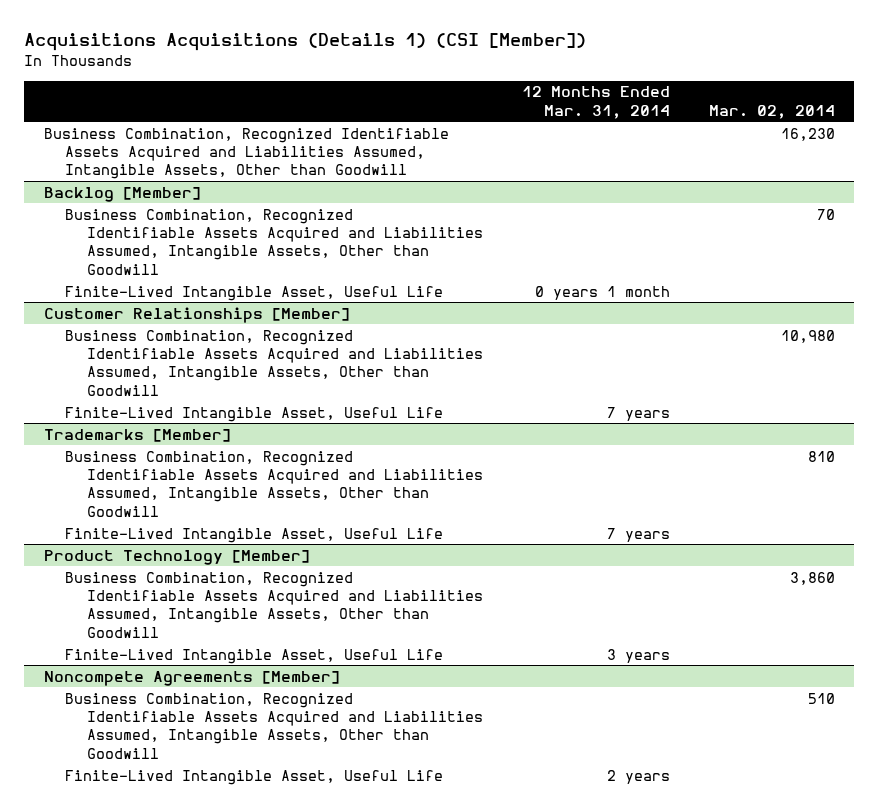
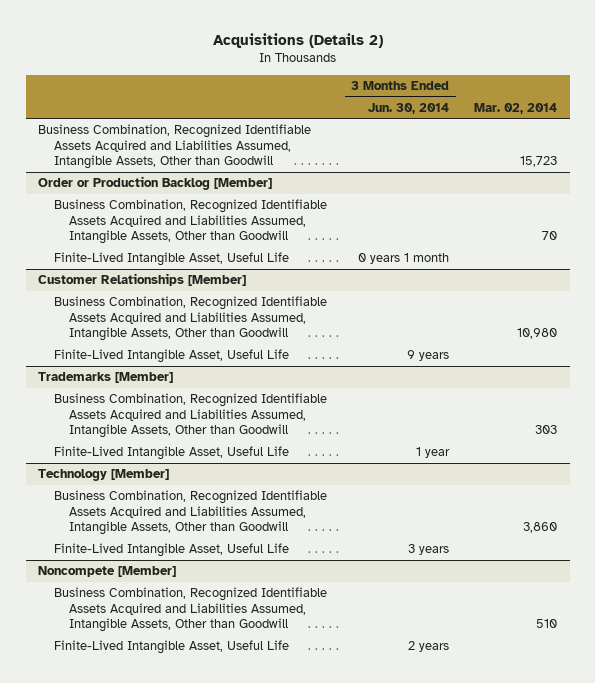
- Acquisitions Acquisitions (Details 1) (CSI [Member])
+ Acquisitions (Details 2)
- | 12 Months Ended Mar. 31, 2014 | Mar. 02, 2014
+ | 3 Months Ended Jun. 30, 2014 | Mar. 02, 2014
- Business Combination, Recognized Identifiable Assets Acquired and Liabilities Assumed, Intangible Assets, Other than Goodwill | | 16,230
- Backlog [Member]
+ Business Combination, Recognized Identifiable Assets Acquired and Liabilities Assumed, Intangible Assets, Other than Goodwill | | 15,723
+ Order or Production Backlog [Member]
@ Trademarks [Member]
- Business Combination, Recognized Identifiable Assets Acquired and Liabilities Assumed, Intangible Assets, Other than Goodwill | | 810
+ Business Combination, Recognized Identifiable Assets Acquired and Liabilities Assumed, Intangible Assets, Other than Goodwill | | 303
- Product Technology [Member]
+ Technology [Member]
- Noncompete Agreements [Member]
+ Noncompete [Member]

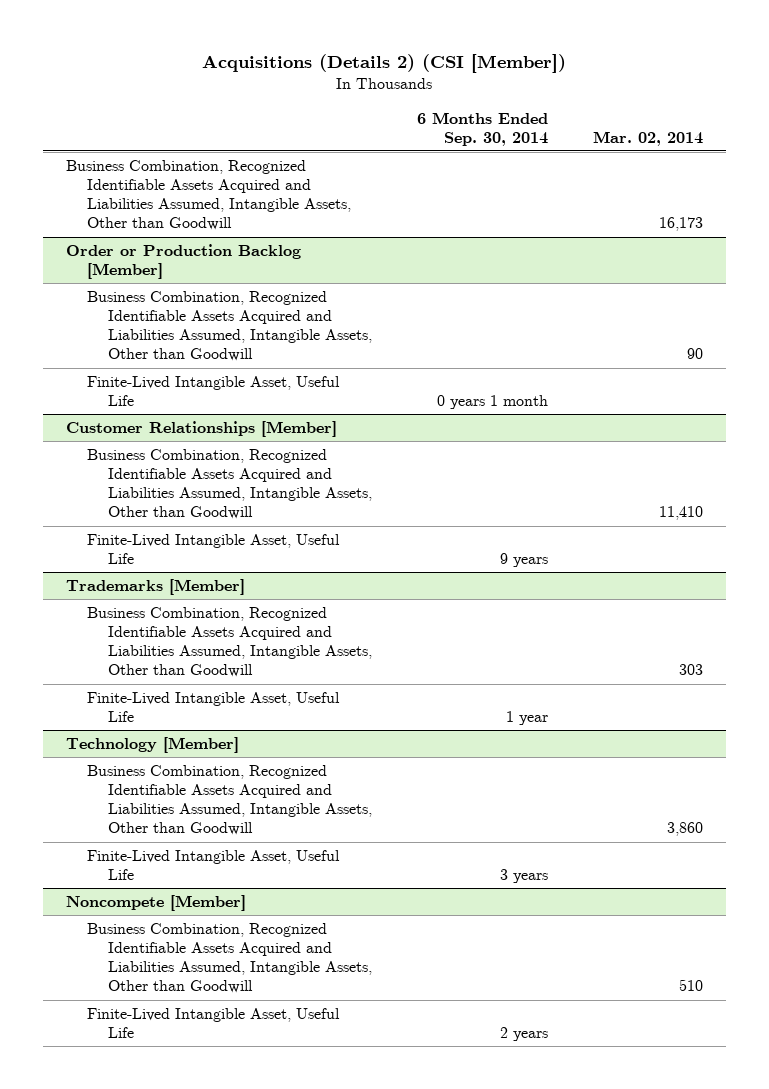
- Acquisitions (Details 2)
+ Acquisitions (Details 2) (CSI [Member])
- | 3 Months Ended Jun. 30, 2014 | Mar. 02, 2014
+ | 6 Months Ended Sep. 30, 2014 | Mar. 02, 2014
- Business Combination, Recognized Identifiable Assets Acquired and Liabilities Assumed, Intangible Assets, Other than Goodwill | | 15,723
+ Business Combination, Recognized Identifiable Assets Acquired and Liabilities Assumed, Intangible Assets, Other than Goodwill | | 16,173
@ Order or Production Backlog [Member]
- Business Combination, Recognized Identifiable Assets Acquired and Liabilities Assumed, Intangible Assets, Other than Goodwill | | 70
+ Business Combination, Recognized Identifiable Assets Acquired and Liabilities Assumed, Intangible Assets, Other than Goodwill | | 90
@ Customer Relationships [Member]
- Business Combination, Recognized Identifiable Assets Acquired and Liabilities Assumed, Intangible Assets, Other than Goodwill | | 10,980
+ Business Combination, Recognized Identifiable Assets Acquired and Liabilities Assumed, Intangible Assets, Other than Goodwill | | 11,410

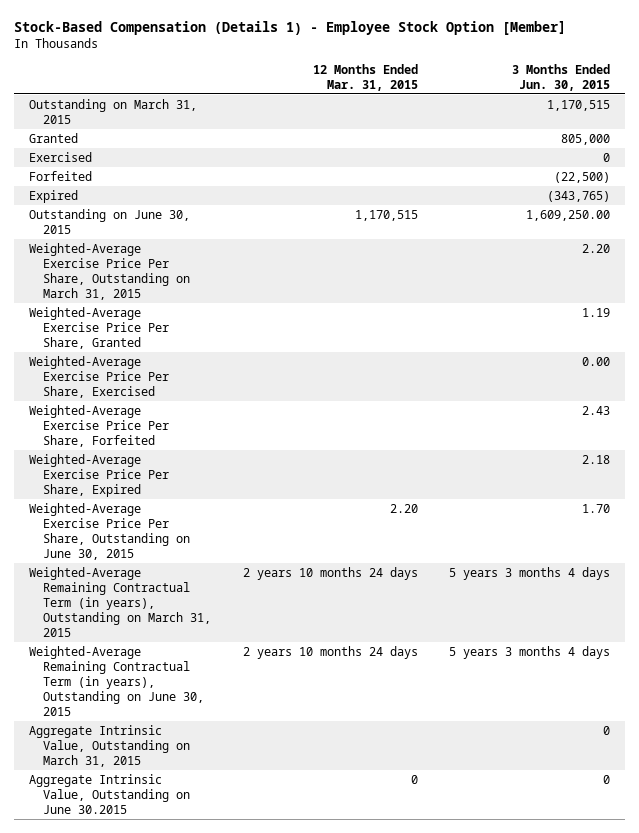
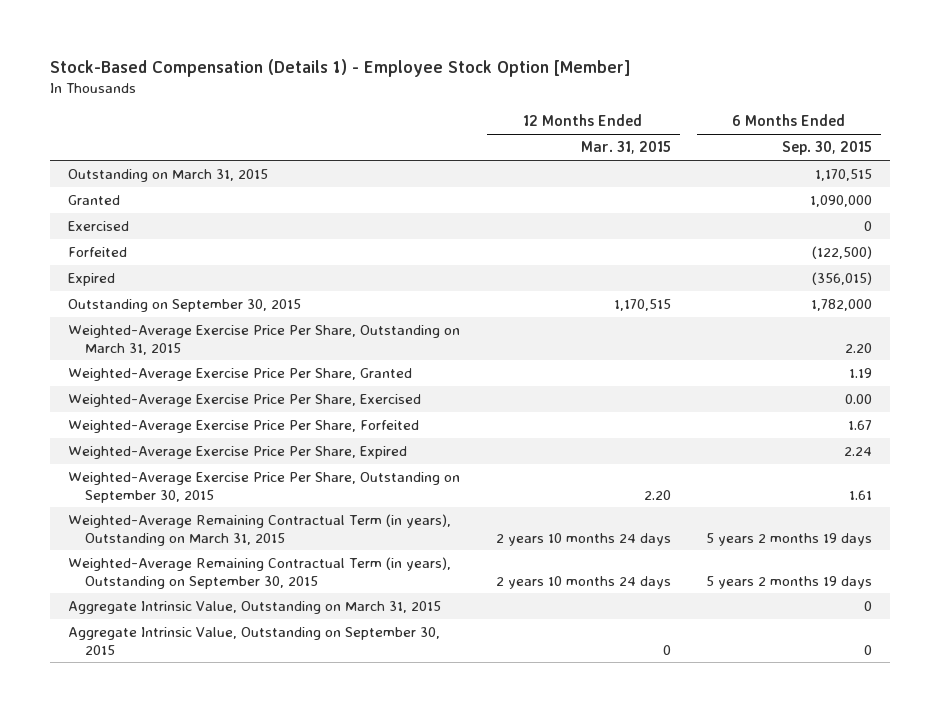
- | 12 Months Ended Mar. 31, 2015 | 3 Months Ended Jun. 30, 2015
+ | 12 Months Ended Mar. 31, 2015 | 6 Months Ended Sep. 30, 2015
- Outstanding on June 30, 2015 | 1,170,515 | 1,609,250.00
+ Outstanding on September 30, 2015 | 1,170,515 | 1,782,000
- Weighted-Average Exercise Price Per Share, Outstanding on June 30, 2015 | 2.20 | 1.70
+ Weighted-Average Exercise Price Per Share, Outstanding on September 30, 2015 | 2.20 | 1.61
- Weighted-Average Remaining Contractual Term (in years), Outstanding on June 30, 2015 | 2 years 10 months 24 days | 5 years 3 months 4 days
+ Weighted-Average Remaining Contractual Term (in years), Outstanding on September 30, 2015 | 2 years 10 months 24 days | 5 years 2 months 19 days
- Aggregate Intrinsic Value, Outstanding on June 30.2015 | 0 | 0
+ Aggregate Intrinsic Value, Outstanding on September 30, 2015 | 0 | 0

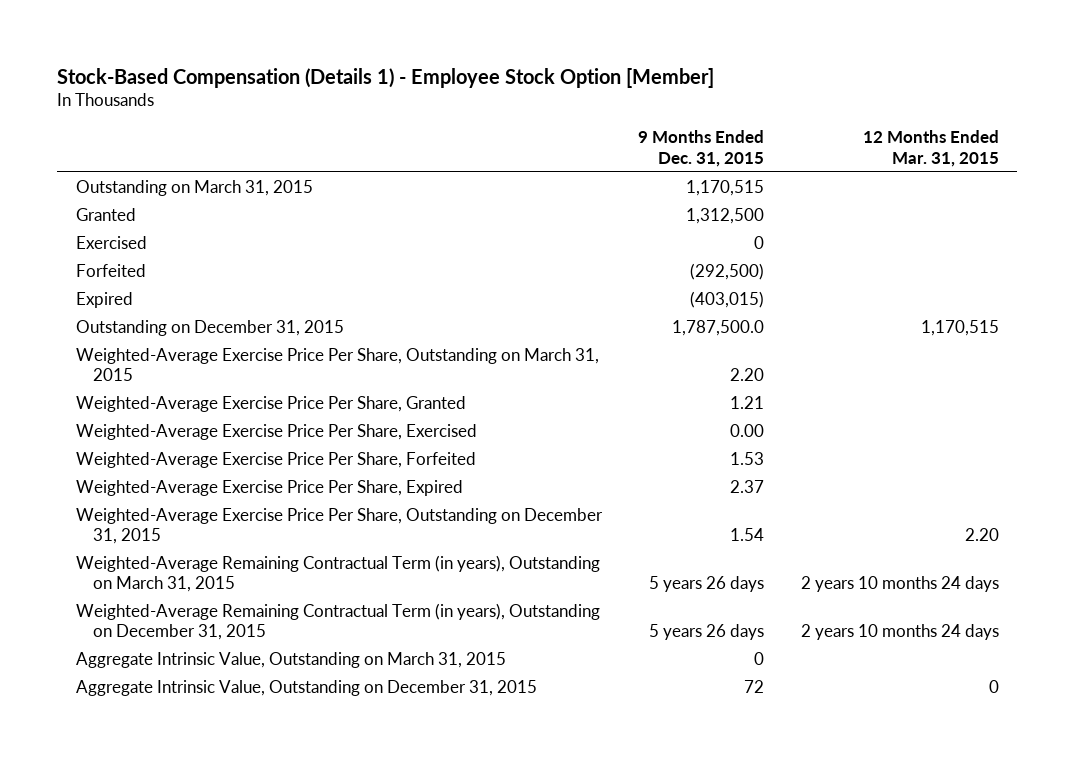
- | 12 Months Ended Mar. 31, 2015 | 6 Months Ended Sep. 30, 2015
+ | 9 Months Ended Dec. 31, 2015 | 12 Months Ended Mar. 31, 2015
- Outstanding on September 30, 2015 | 1,170,515 | 1,782,000
+ Outstanding on December 31, 2015 | 1,787,500.0 | 1,170,515
- Weighted-Average Exercise Price Per Share, Outstanding on September 30, 2015 | 2.20 | 1.61
+ Weighted-Average Exercise Price Per Share, Outstanding on December 31, 2015 | 1.54 | 2.20
- Weighted-Average Remaining Contractual Term (in years), Outstanding on September 30, 2015 | 2 years 10 months 24 days | 5 years 2 months 19 days
+ Weighted-Average Remaining Contractual Term (in years), Outstanding on December 31, 2015 | 5 years 26 days | 2 years 10 months 24 days
- Aggregate Intrinsic Value, Outstanding on September 30, 2015 | 0 | 0
+ Aggregate Intrinsic Value, Outstanding on December 31, 2015 | 72 | 0

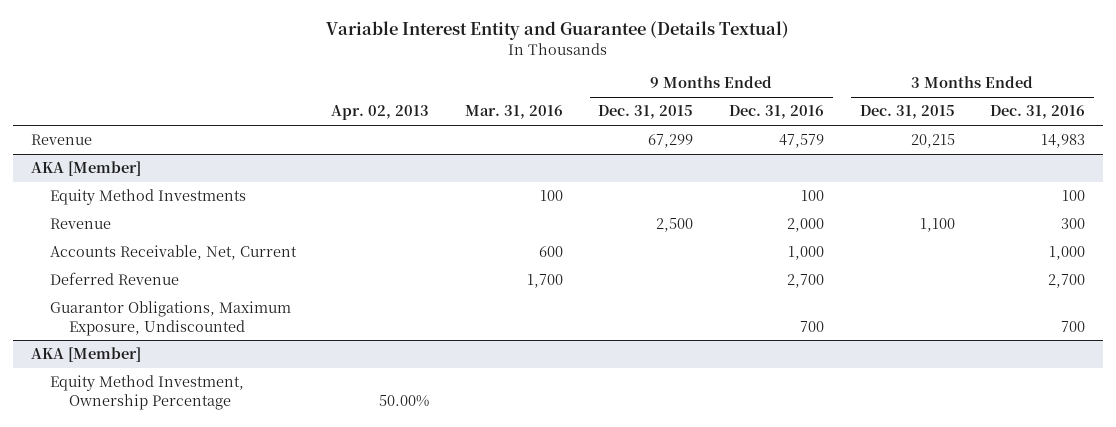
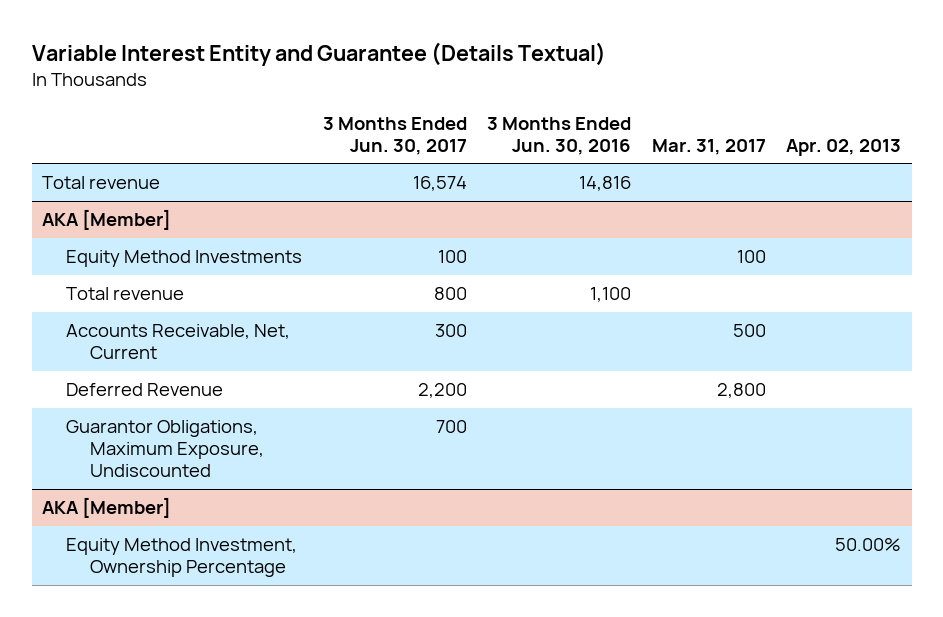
- | Apr. 02, 2013 | Mar. 31, 2016 | 9 Months Ended Dec. 31, 2015 | 9 Months Ended Dec. 31, 2016 | 3 Months Ended Dec. 31, 2015 | 3 Months Ended Dec. 31, 2016
+ | 3 Months Ended Jun. 30, 2017 | 3 Months Ended Jun. 30, 2016 | Mar. 31, 2017 | Apr. 02, 2013
- Revenue | | | 67,299 | 47,579 | 20,215 | 14,983
+ Total revenue | 16,574 | 14,816 | |
@ AKA [Member]
- Revenue | | | 2,500 | 2,000 | 1,100 | 300
+ Total revenue | 800 | 1,100 | |

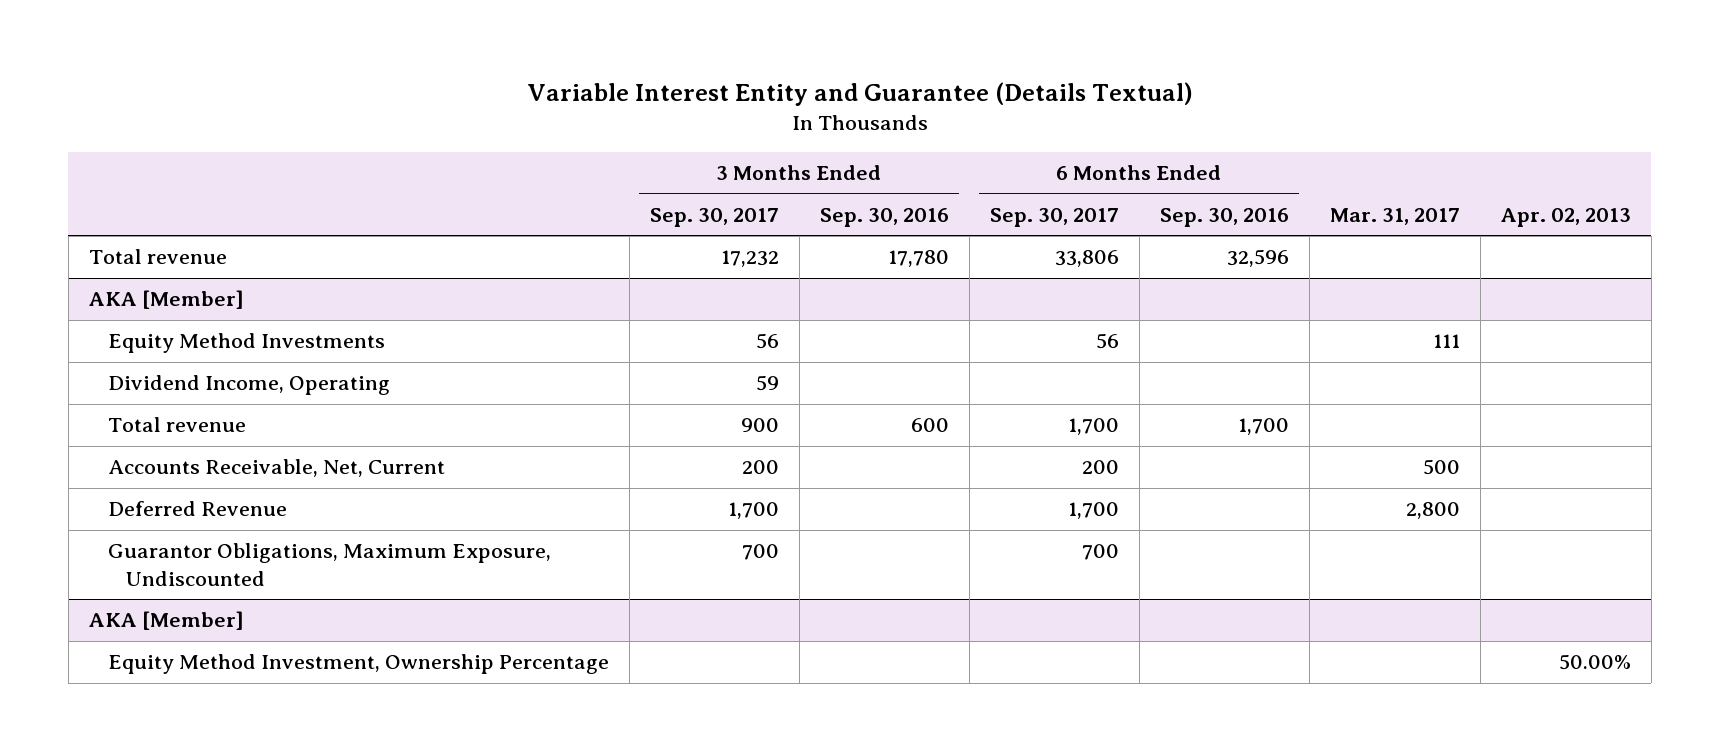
- | 3 Months Ended Jun. 30, 2017 | 3 Months Ended Jun. 30, 2016 | Mar. 31, 2017 | Apr. 02, 2013
+ | 3 Months Ended Sep. 30, 2017 | 3 Months Ended Sep. 30, 2016 | 6 Months Ended Sep. 30, 2017 | 6 Months Ended Sep. 30, 2016 | Mar. 31, 2017 | Apr. 02, 2013
@ AKA [Member]
- Equity Method Investments | 100 | | 100 |
+ Equity Method Investments | 56 | | 56 | | 111 |
+ Dividend Income, Operating | 59 | | | | |

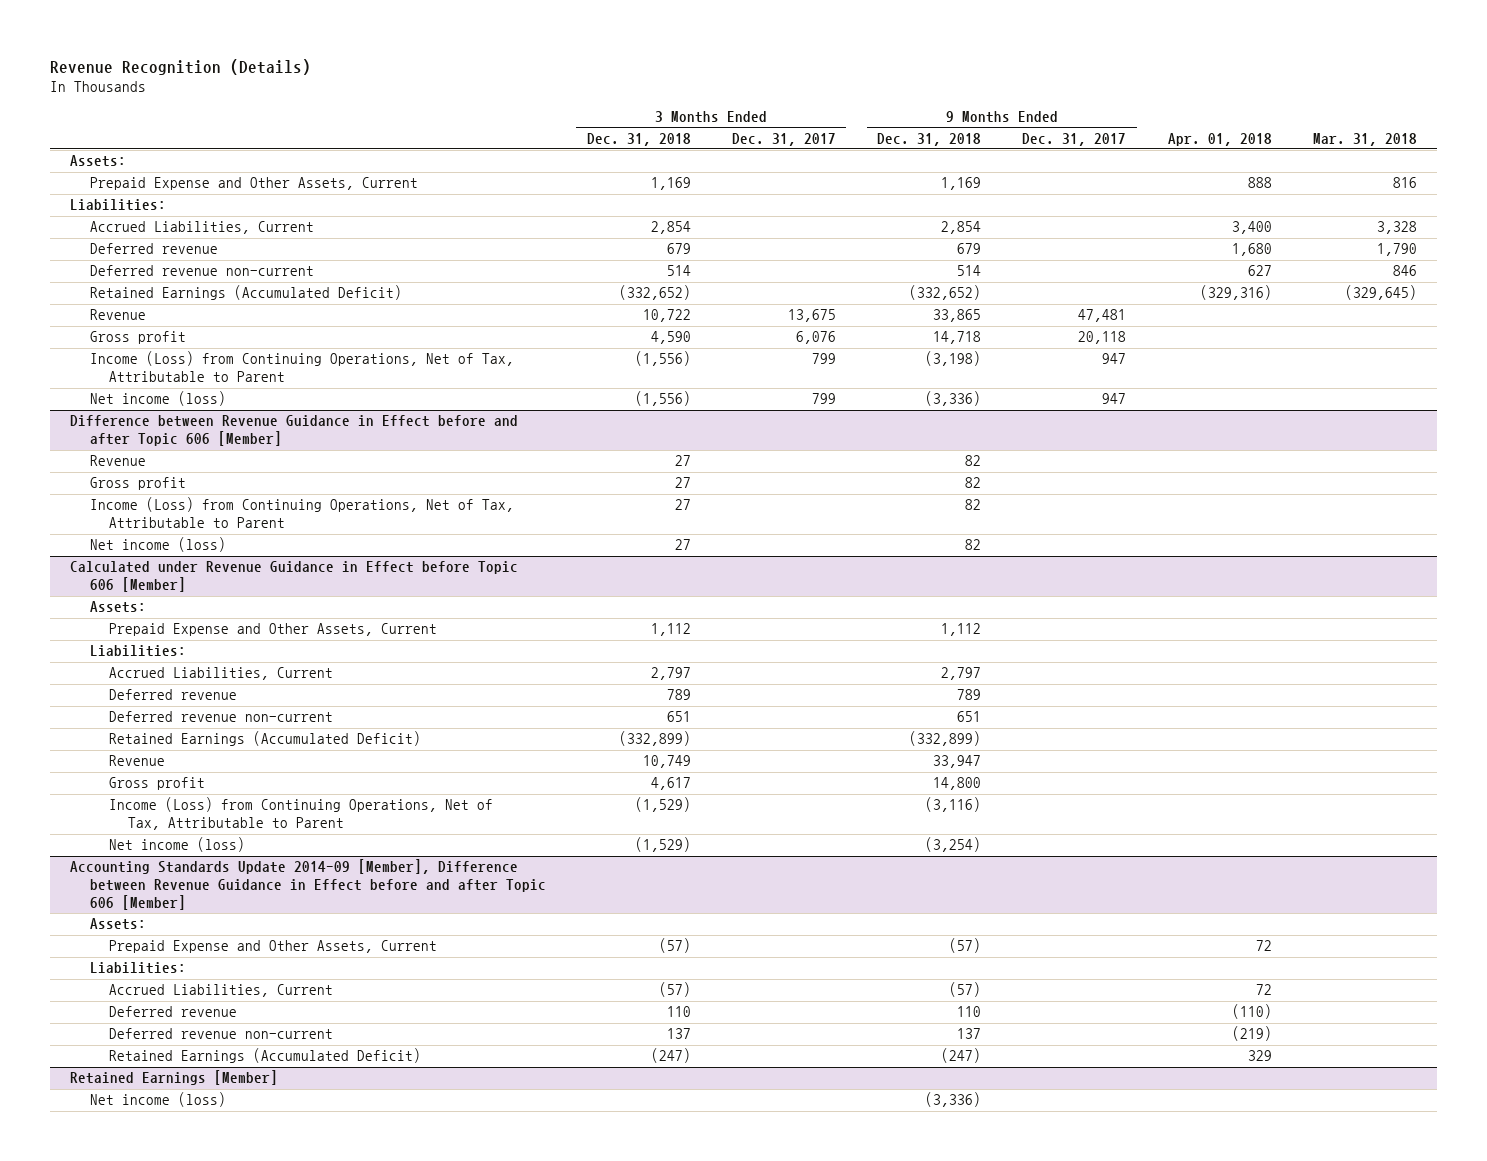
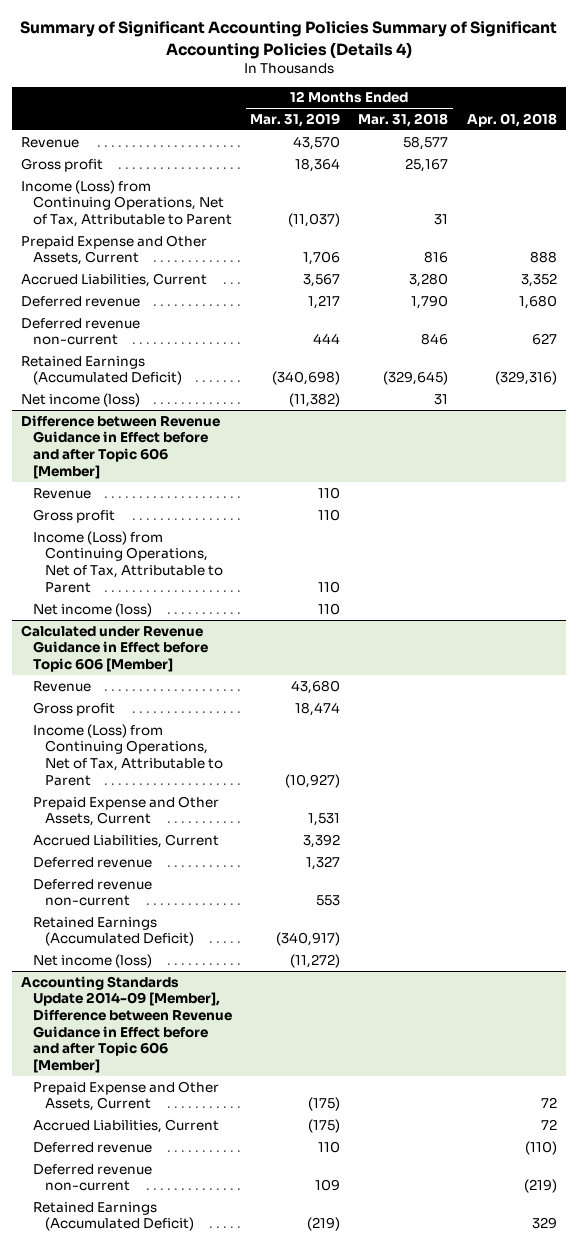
- Revenue Recognition (Details)
+ Summary of Significant Accounting Policies Summary of Significant Accounting Policies (Details 4)
- | 3 Months Ended Dec. 31, 2018 | 3 Months Ended Dec. 31, 2017 | 9 Months Ended Dec. 31, 2018 | 9 Months Ended Dec. 31, 2017 | Apr. 01, 2018 | Mar. 31, 2018
+ | 12 Months Ended Mar. 31, 2019 | 12 Months Ended Mar. 31, 2018 | Apr. 01, 2018
- Assets:
moved up: Revenue | 43,570 | 58,577 |
moved up: Gross profit | 18,364 | 25,167 |
moved up: Income (Loss) from Continuing Operations, Net of Tax, Attributable to Parent | (11,037) | 31 |
- Liabilities:
- Accrued Liabilities, Current | 2,854 | | 2,854 | | 3,400 | 3,328
+ Accrued Liabilities, Current | 3,567 | 3,280 | 3,352
@ Calculated under Revenue Guidance in Effect before Topic 606 [Member]
- Assets:
moved up: Revenue | 43,680 | |
moved up: Gross profit | 18,474 | |
moved up: Income (Loss) from Continuing Operations, Net of Tax, Attributable to Parent | (10,927) | |
- Liabilities:
@ Accounting Standards Update 2014-09 [Member], Difference between Revenue Guidance in Effect before and after Topic 606 [Member]
- Assets:
- Liabilities:
- Retained Earnings [Member]
- Net income (loss) | | | (3,336) | | |

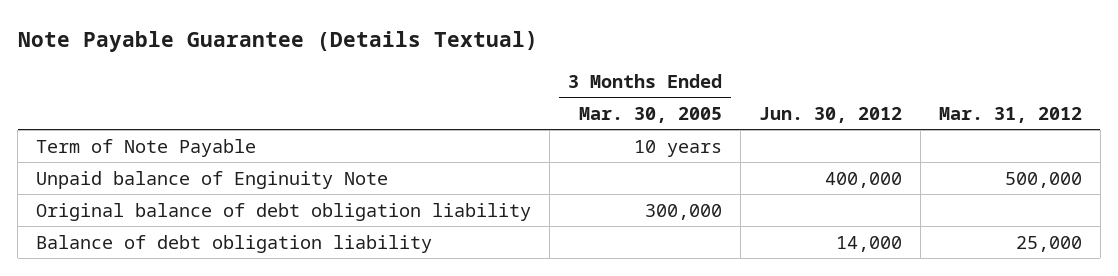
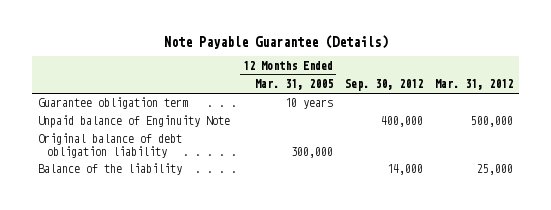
- Note Payable Guarantee (Details Textual)
+ Note Payable Guarantee (Details)
- | 3 Months Ended Mar. 30, 2005 | Jun. 30, 2012 | Mar. 31, 2012
+ | 12 Months Ended Mar. 31, 2005 | Sep. 30, 2012 | Mar. 31, 2012
- Term of Note Payable | 10 years | |
+ Guarantee obligation term | 10 years | |
- Balance of debt obligation liability | | 14,000 | 25,000
+ Balance of the liability | | 14,000 | 25,000

